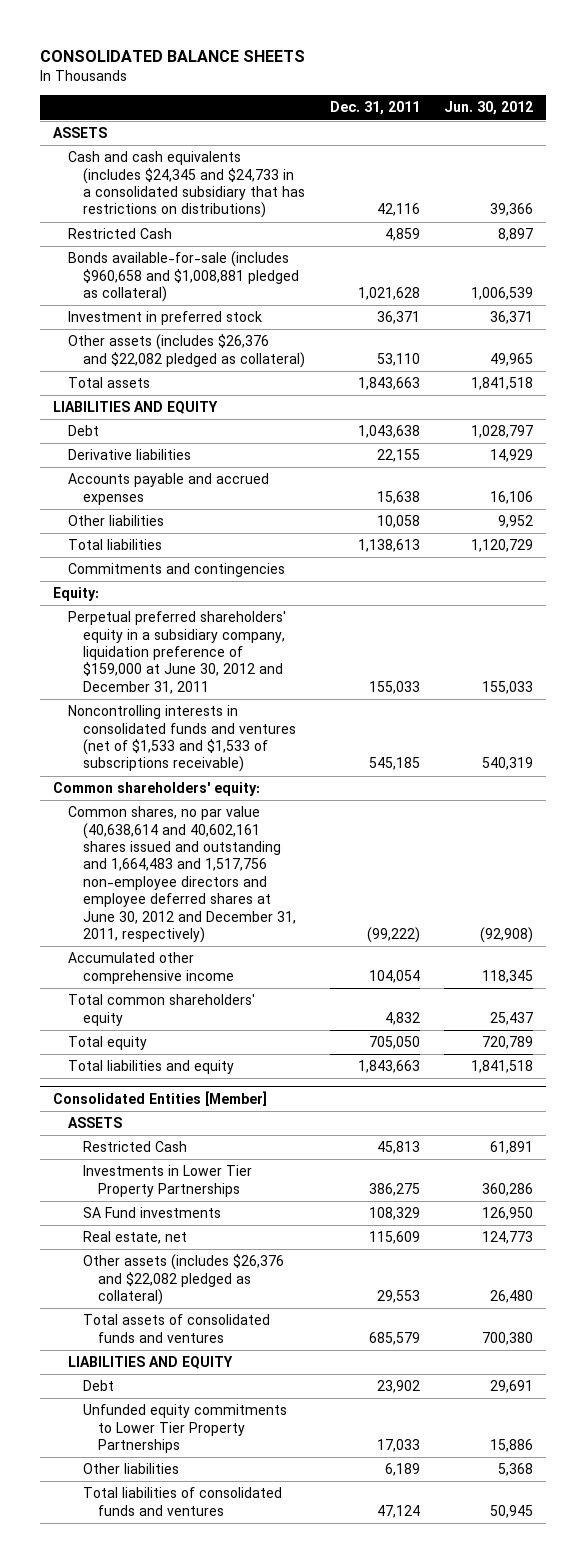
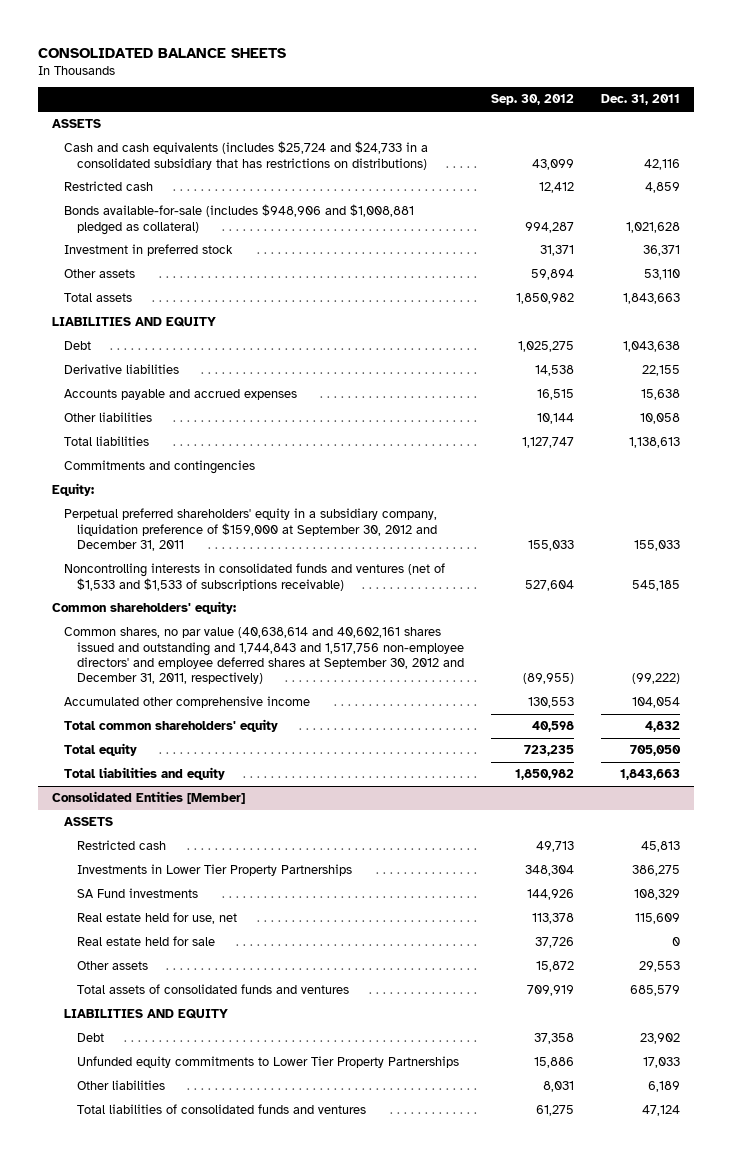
- | Dec. 31, 2011 | Jun. 30, 2012
+ | Sep. 30, 2012 | Dec. 31, 2011
- Cash and cash equivalents (includes $24,345 and $24,733 in a consolidated subsidiary that has restrictions on distributions) | 42,116 | 39,366
- Restricted Cash | 4,859 | 8,897
- Bonds available-for-sale (includes $960,658 and $1,008,881 pledged as collateral) | 1,021,628 | 1,006,539
+ Cash and cash equivalents (includes $25,724 and $24,733 in a consolidated subsidiary that has restrictions on distributions) | 43,099 | 42,116
+ Restricted cash | 12,412 | 4,859
+ Bonds available-for-sale (includes $948,906 and $1,008,881 pledged as collateral) | 994,287 | 1,021,628
- Other assets (includes $26,376 and $22,082 pledged as collateral) | 53,110 | 49,965
+ Other assets | 59,894 | 53,110
- Perpetual preferred shareholders' equity in a subsidiary company, liquidation preference of $159,000 at June 30, 2012 and December 31, 2011 | 155,033 | 155,033
+ Perpetual preferred shareholders' equity in a subsidiary company, liquidation preference of $159,000 at September 30, 2012 and December 31, 2011 | 155,033 | 155,033
- Common shares, no par value (40,638,614 and 40,602,161 shares issued and outstanding and 1,664,483 and 1,517,756 non-employee directors and employee deferred shares at June 30, 2012 and December 31, 2011, respectively) | (99,222) | (92,908)
+ Common shares, no par value (40,638,614 and 40,602,161 shares issued and outstanding and 1,744,843 and 1,517,756 non-employee directors' and employee deferred shares at September 30, 2012 and December 31, 2011, respectively) | (89,955) | (99,222)
@ Consolidated Entities [Member]
- Restricted Cash | 45,813 | 61,891
+ Restricted cash | 49,713 | 45,813
- Real estate, net | 115,609 | 124,773
- Other assets (includes $26,376 and $22,082 pledged as collateral) | 29,553 | 26,480
+ Real estate held for use, net | 113,378 | 115,609
+ Real estate held for sale | 37,726 | 0
+ Other assets | 15,872 | 29,553

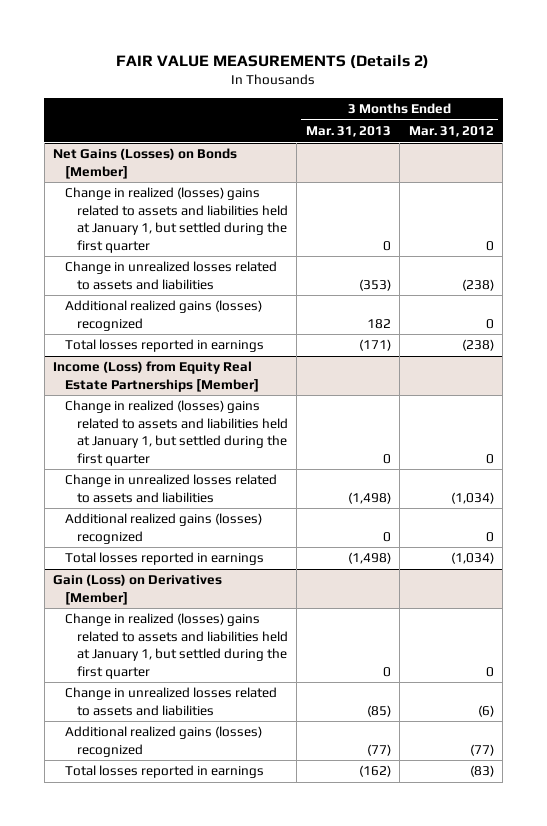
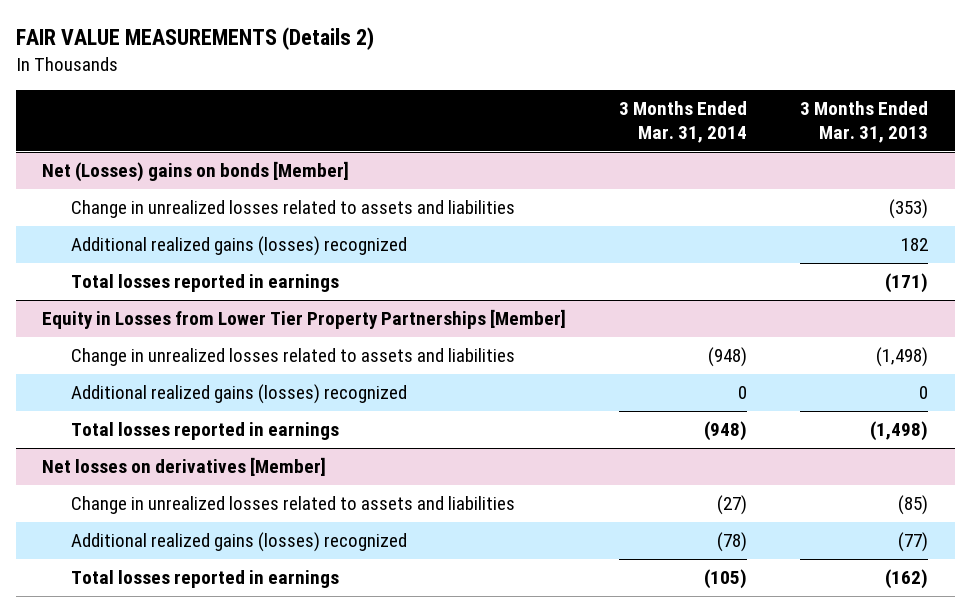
- | 3 Months Ended Mar. 31, 2013 | 3 Months Ended Mar. 31, 2012
+ | 3 Months Ended Mar. 31, 2014 | 3 Months Ended Mar. 31, 2013
- Net Gains (Losses) on Bonds [Member]
- Change in realized (losses) gains related to assets and liabilities held at January 1, but settled during the first quarter | 0 | 0
+ Net (Losses) gains on bonds [Member]
- Income (Loss) from Equity Real Estate Partnerships [Member]
- Change in realized (losses) gains related to assets and liabilities held at January 1, but settled during the first quarter | 0 | 0
+ Equity in Losses from Lower Tier Property Partnerships [Member]
- Gain (Loss) on Derivatives [Member]
- Change in realized (losses) gains related to assets and liabilities held at January 1, but settled during the first quarter | 0 | 0
+ Net losses on derivatives [Member]

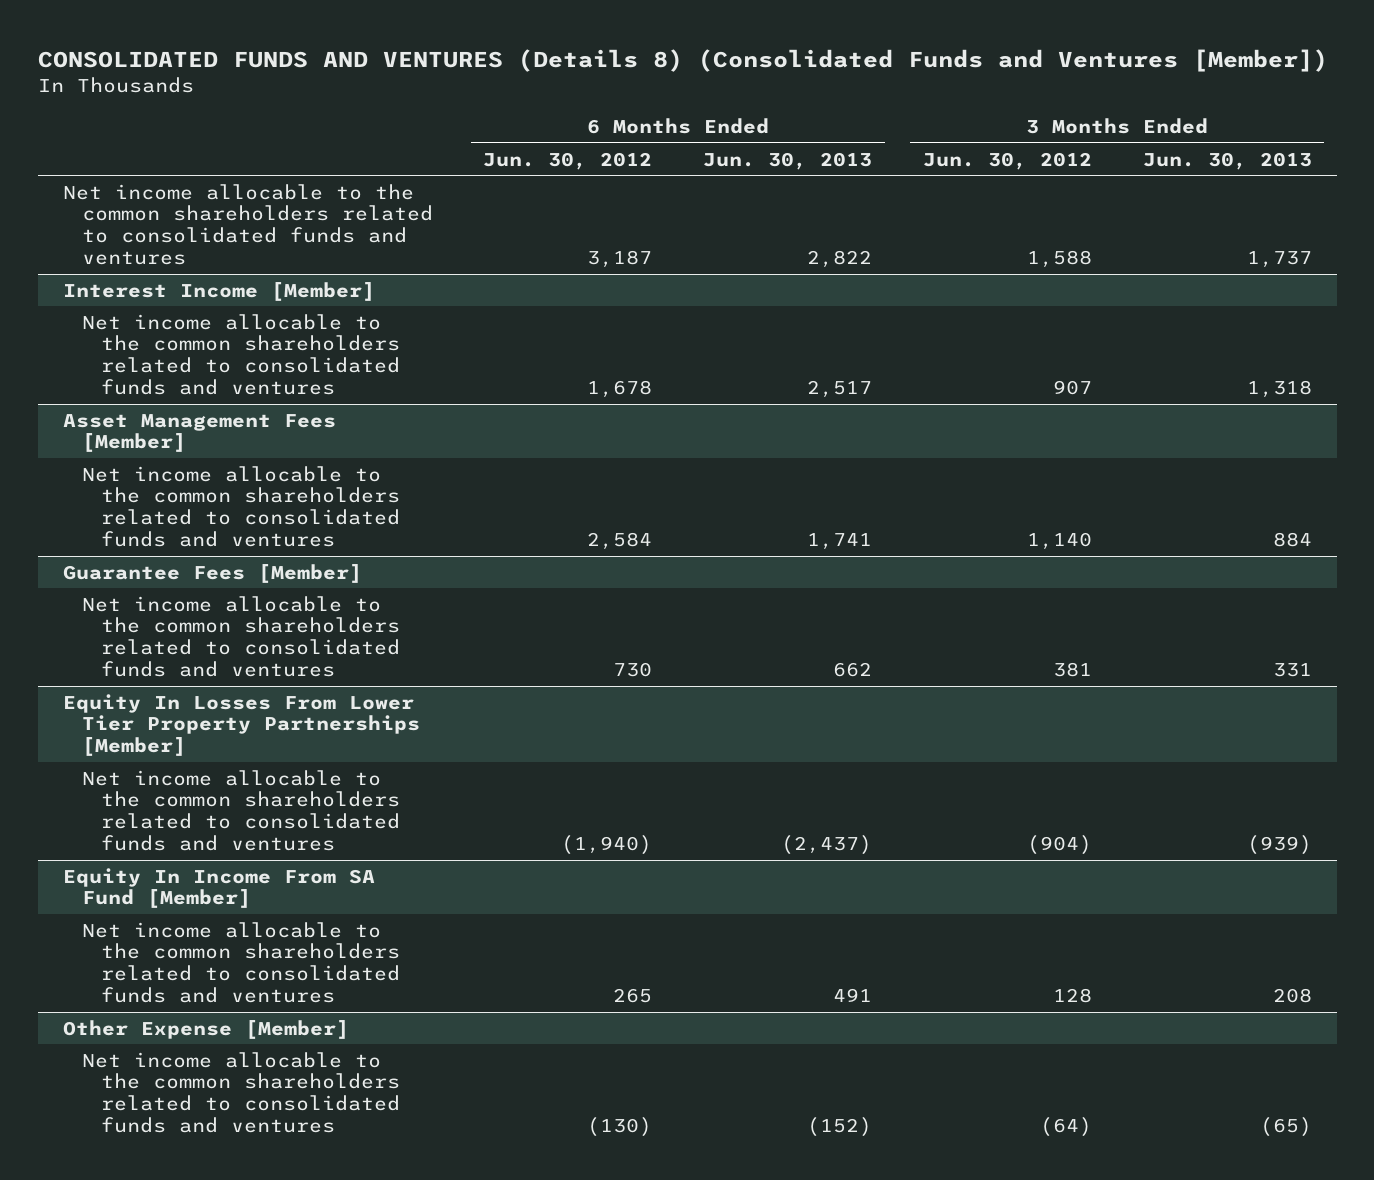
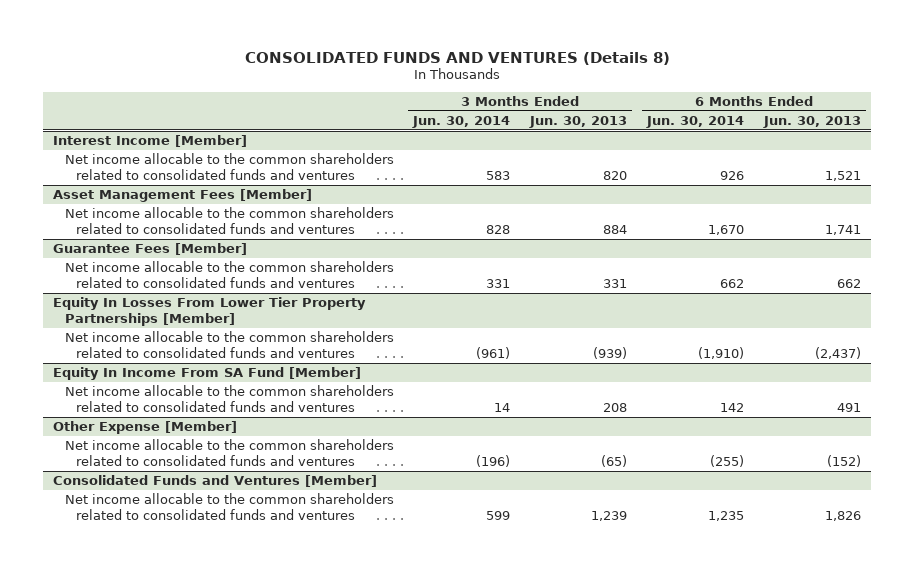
- CONSOLIDATED FUNDS AND VENTURES (Details 8) (Consolidated Funds and Ventures [Member])
+ CONSOLIDATED FUNDS AND VENTURES (Details 8)
- | 6 Months Ended Jun. 30, 2012 | 6 Months Ended Jun. 30, 2013 | 3 Months Ended Jun. 30, 2012 | 3 Months Ended Jun. 30, 2013
+ | 3 Months Ended Jun. 30, 2014 | 3 Months Ended Jun. 30, 2013 | 6 Months Ended Jun. 30, 2014 | 6 Months Ended Jun. 30, 2013
- Net income allocable to the common shareholders related to consolidated funds and ventures | 3,187 | 2,822 | 1,588 | 1,737
@ Interest Income [Member]
- Net income allocable to the common shareholders related to consolidated funds and ventures | 1,678 | 2,517 | 907 | 1,318
+ Net income allocable to the common shareholders related to consolidated funds and ventures | 583 | 820 | 926 | 1,521
+ Consolidated Funds and Ventures [Member]
+ Net income allocable to the common shareholders related to consolidated funds and ventures | 599 | 1,239 | 1,235 | 1,826

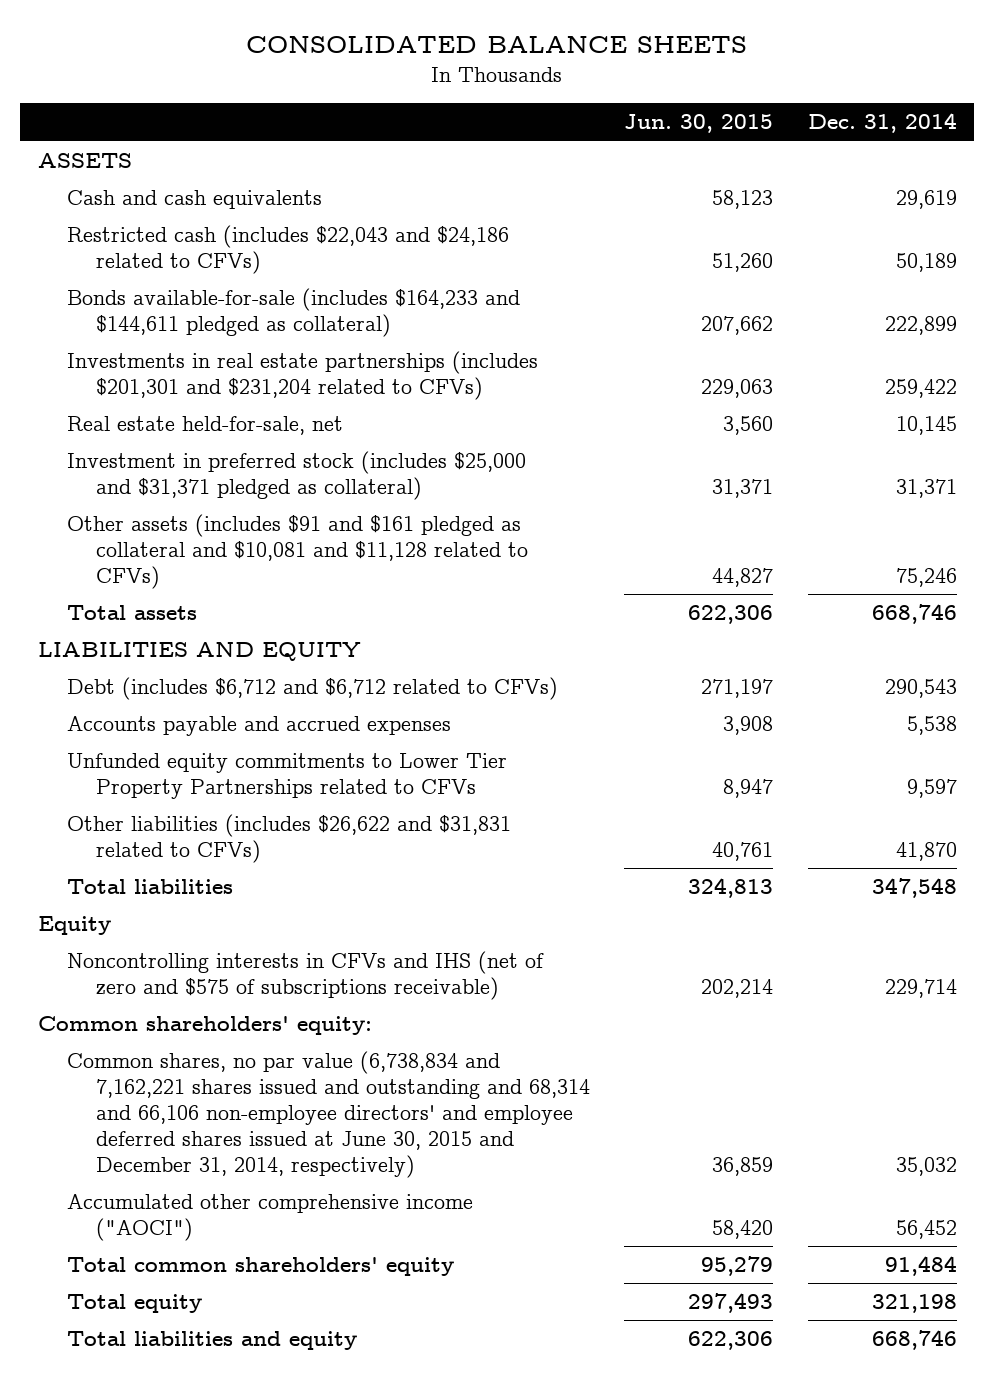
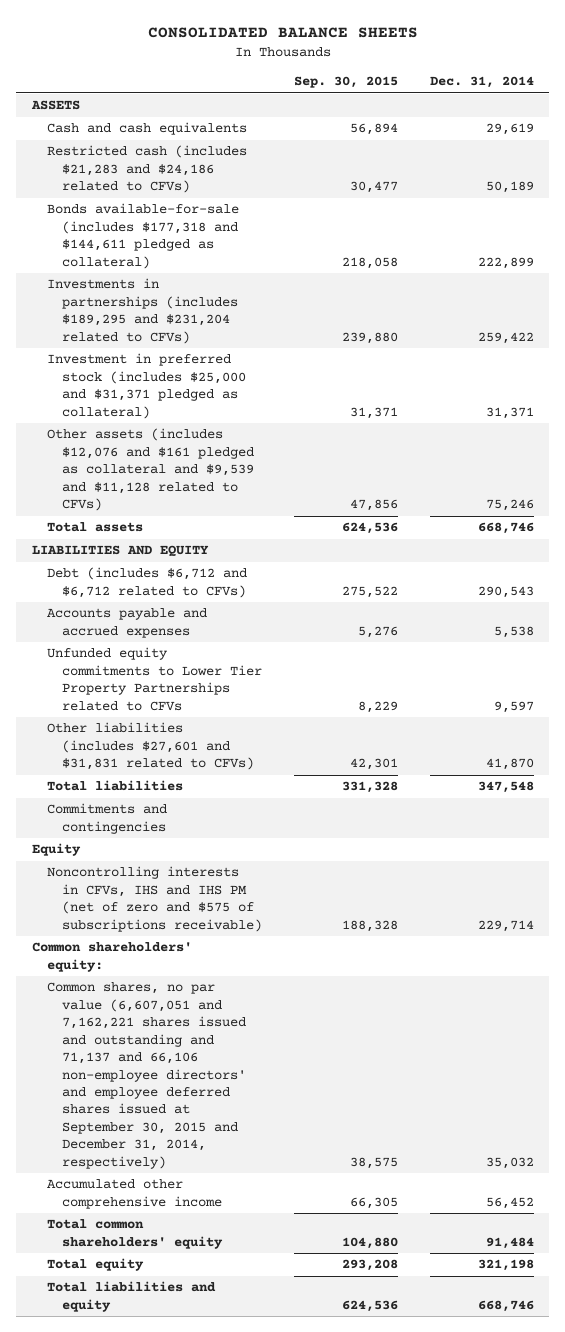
- | Jun. 30, 2015 | Dec. 31, 2014
+ | Sep. 30, 2015 | Dec. 31, 2014
- Restricted cash (includes $22,043 and $24,186 related to CFVs) | 51,260 | 50,189
- Bonds available-for-sale (includes $164,233 and $144,611 pledged as collateral) | 207,662 | 222,899
- Investments in real estate partnerships (includes $201,301 and $231,204 related to CFVs) | 229,063 | 259,422
- Real estate held-for-sale, net | 3,560 | 10,145
+ Restricted cash (includes $21,283 and $24,186 related to CFVs) | 30,477 | 50,189
+ Bonds available-for-sale (includes $177,318 and $144,611 pledged as collateral) | 218,058 | 222,899
+ Investments in partnerships (includes $189,295 and $231,204 related to CFVs) | 239,880 | 259,422
- Other assets (includes $91 and $161 pledged as collateral and $10,081 and $11,128 related to CFVs) | 44,827 | 75,246
+ Other assets (includes $12,076 and $161 pledged as collateral and $9,539 and $11,128 related to CFVs) | 47,856 | 75,246
- Other liabilities (includes $26,622 and $31,831 related to CFVs) | 40,761 | 41,870
+ Other liabilities (includes $27,601 and $31,831 related to CFVs) | 42,301 | 41,870
+ Commitments and contingencies
- Noncontrolling interests in CFVs and IHS (net of zero and $575 of subscriptions receivable) | 202,214 | 229,714
+ Noncontrolling interests in CFVs, IHS and IHS PM (net of zero and $575 of subscriptions receivable) | 188,328 | 229,714
- Common shares, no par value (6,738,834 and 7,162,221 shares issued and outstanding and 68,314 and 66,106 non-employee directors' and employee deferred shares issued at June 30, 2015 and December 31, 2014, respectively) | 36,859 | 35,032
- Accumulated other comprehensive income ("AOCI") | 58,420 | 56,452
+ Common shares, no par value (6,607,051 and 7,162,221 shares issued and outstanding and 71,137 and 66,106 non-employee directors' and employee deferred shares issued at September 30, 2015 and December 31, 2014, respectively) | 38,575 | 35,032
+ Accumulated other comprehensive income | 66,305 | 56,452

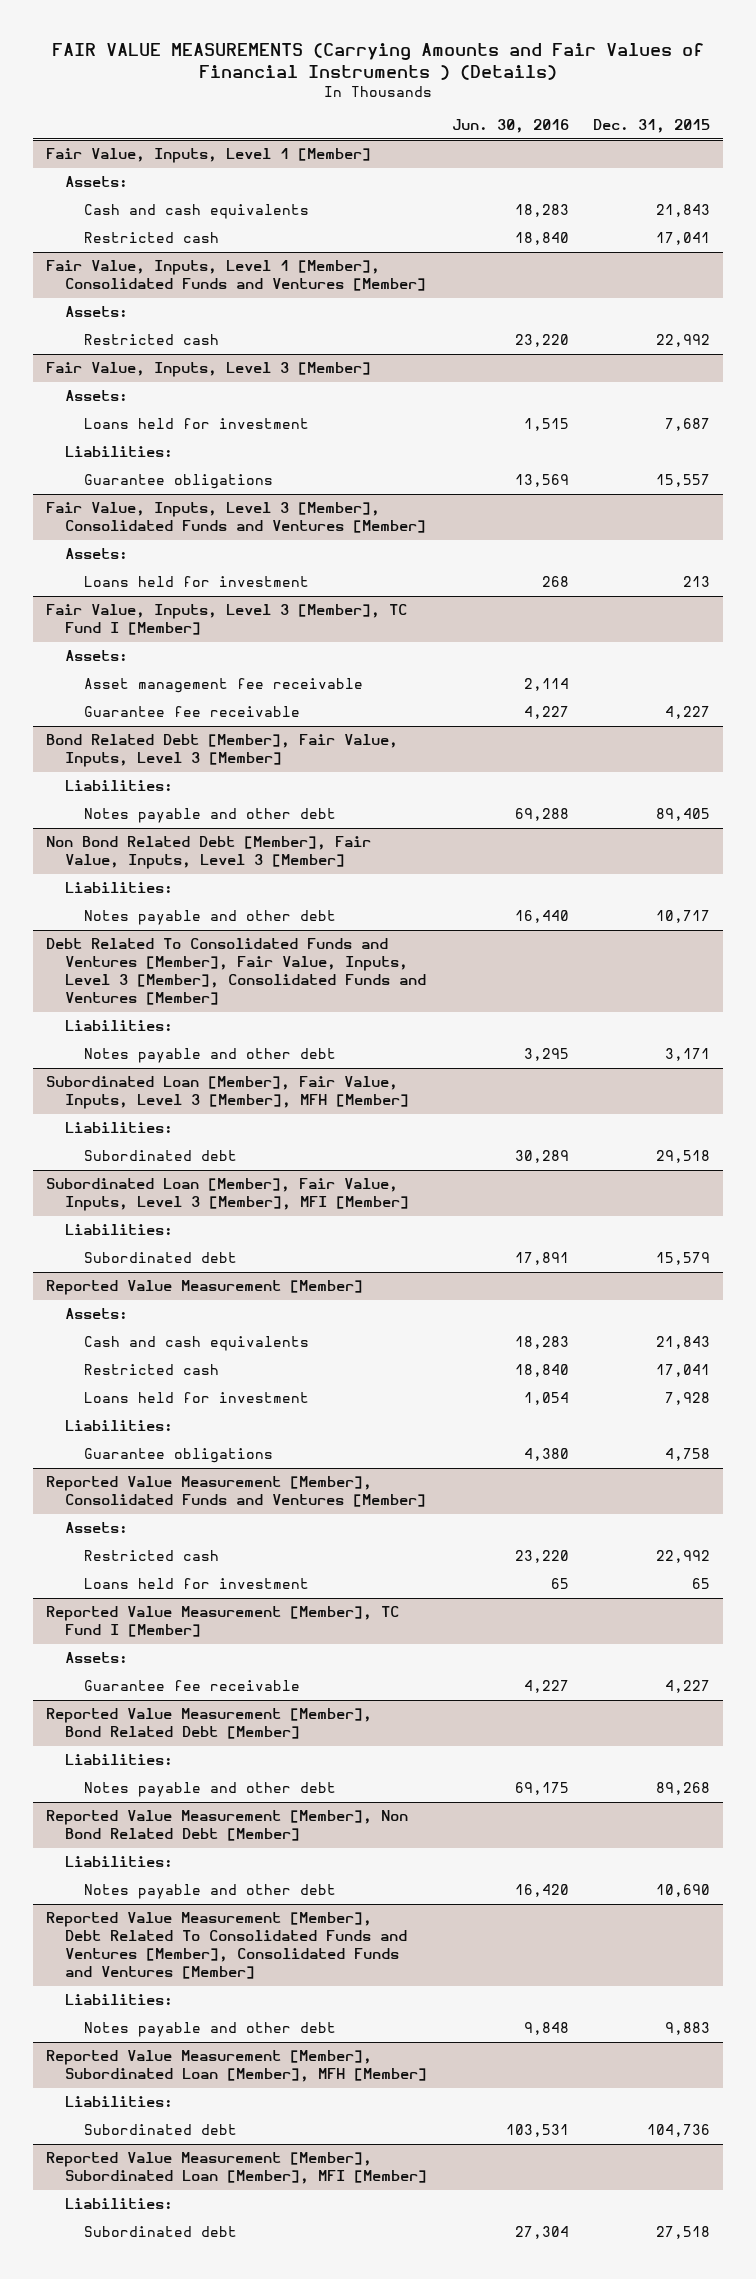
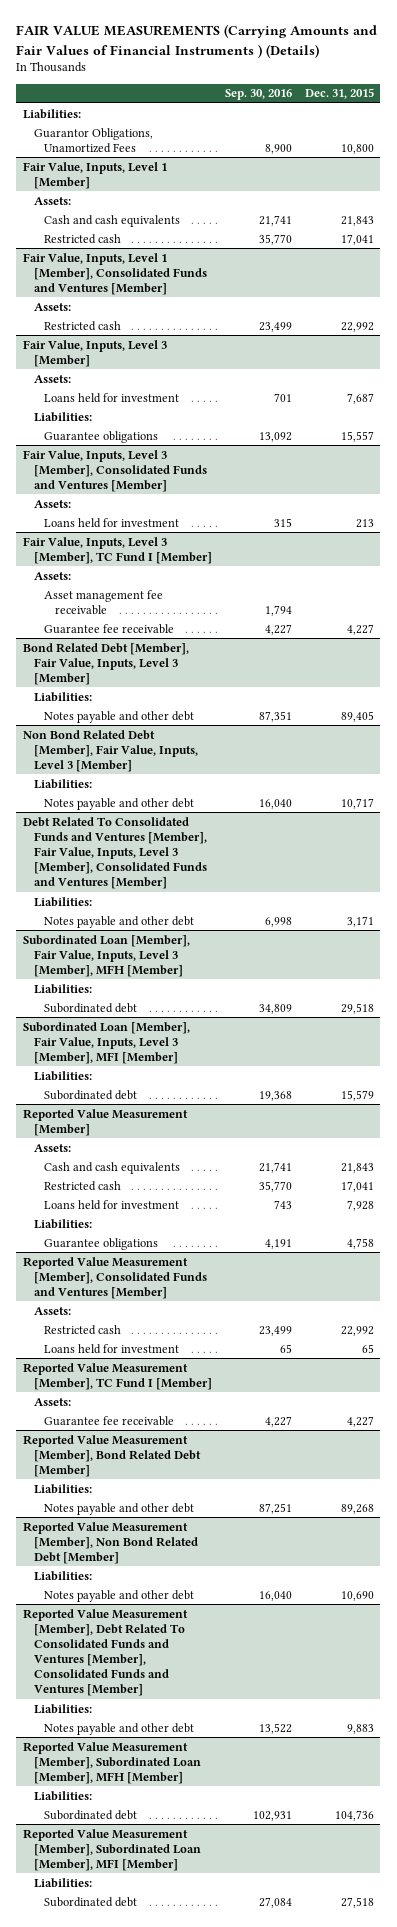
- | Jun. 30, 2016 | Dec. 31, 2015
+ | Sep. 30, 2016 | Dec. 31, 2015
+ Liabilities:
+ Guarantor Obligations, Unamortized Fees | 8,900 | 10,800

